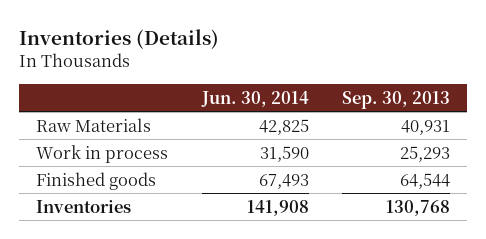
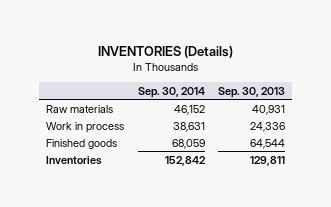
- Inventories (Details)
+ INVENTORIES (Details)
- | Jun. 30, 2014 | Sep. 30, 2013
+ | Sep. 30, 2014 | Sep. 30, 2013
- Raw Materials | 42,825 | 40,931
- Work in process | 31,590 | 25,293
+ Raw materials | 46,152 | 40,931
+ Work in process | 38,631 | 24,336
- Inventories | 141,908 | 130,768
+ Inventories | 152,842 | 129,811

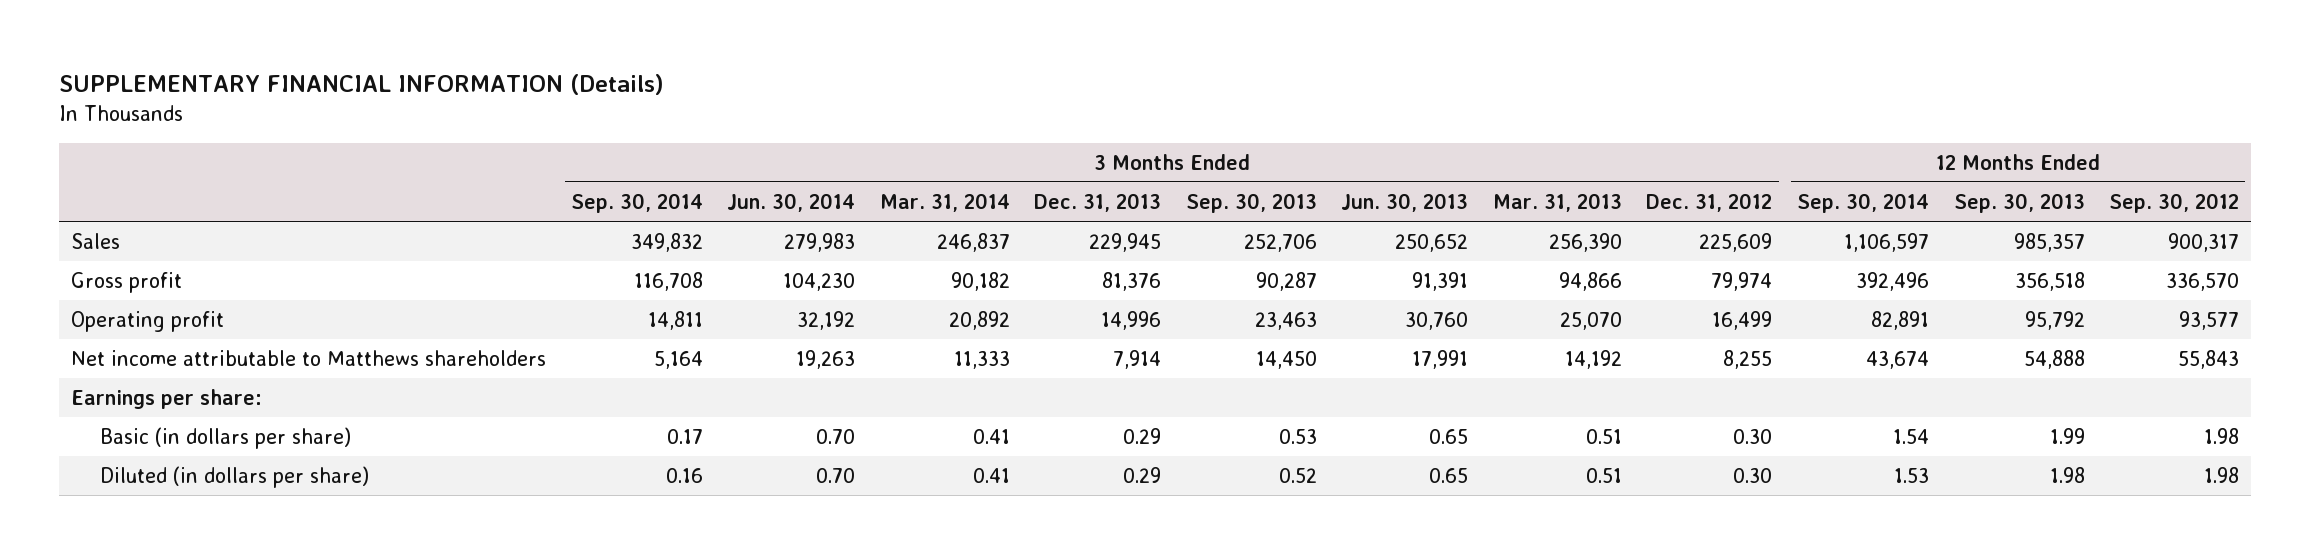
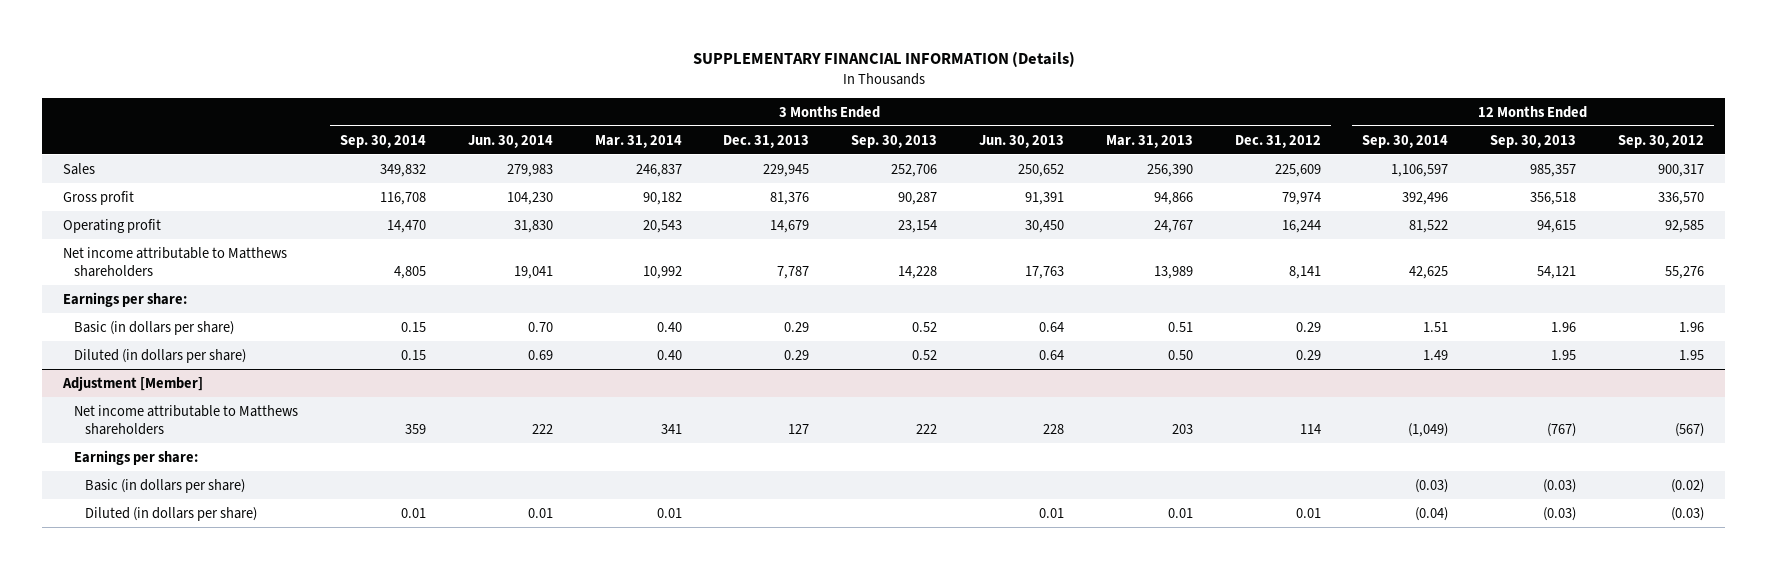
- Operating profit | 14,811 | 32,192 | 20,892 | 14,996 | 23,463 | 30,760 | 25,070 | 16,499 | 82,891 | 95,792 | 93,577
- Net income attributable to Matthews shareholders | 5,164 | 19,263 | 11,333 | 7,914 | 14,450 | 17,991 | 14,192 | 8,255 | 43,674 | 54,888 | 55,843
+ Operating profit | 14,470 | 31,830 | 20,543 | 14,679 | 23,154 | 30,450 | 24,767 | 16,244 | 81,522 | 94,615 | 92,585
+ Net income attributable to Matthews shareholders | 4,805 | 19,041 | 10,992 | 7,787 | 14,228 | 17,763 | 13,989 | 8,141 | 42,625 | 54,121 | 55,276
- Basic (in dollars per share) | 0.17 | 0.70 | 0.41 | 0.29 | 0.53 | 0.65 | 0.51 | 0.30 | 1.54 | 1.99 | 1.98
- Diluted (in dollars per share) | 0.16 | 0.70 | 0.41 | 0.29 | 0.52 | 0.65 | 0.51 | 0.30 | 1.53 | 1.98 | 1.98
+ Basic (in dollars per share) | 0.15 | 0.70 | 0.40 | 0.29 | 0.52 | 0.64 | 0.51 | 0.29 | 1.51 | 1.96 | 1.96
+ Diluted (in dollars per share) | 0.15 | 0.69 | 0.40 | 0.29 | 0.52 | 0.64 | 0.50 | 0.29 | 1.49 | 1.95 | 1.95
+ Adjustment [Member]
+ Net income attributable to Matthews shareholders | 359 | 222 | 341 | 127 | 222 | 228 | 203 | 114 | (1,049) | (767) | (567)
+ Earnings per share:
+ Basic (in dollars per share) | | | | | | | | | (0.03) | (0.03) | (0.02)
+ Diluted (in dollars per share) | 0.01 | 0.01 | 0.01 | | | 0.01 | 0.01 | 0.01 | (0.04) | (0.03) | (0.03)

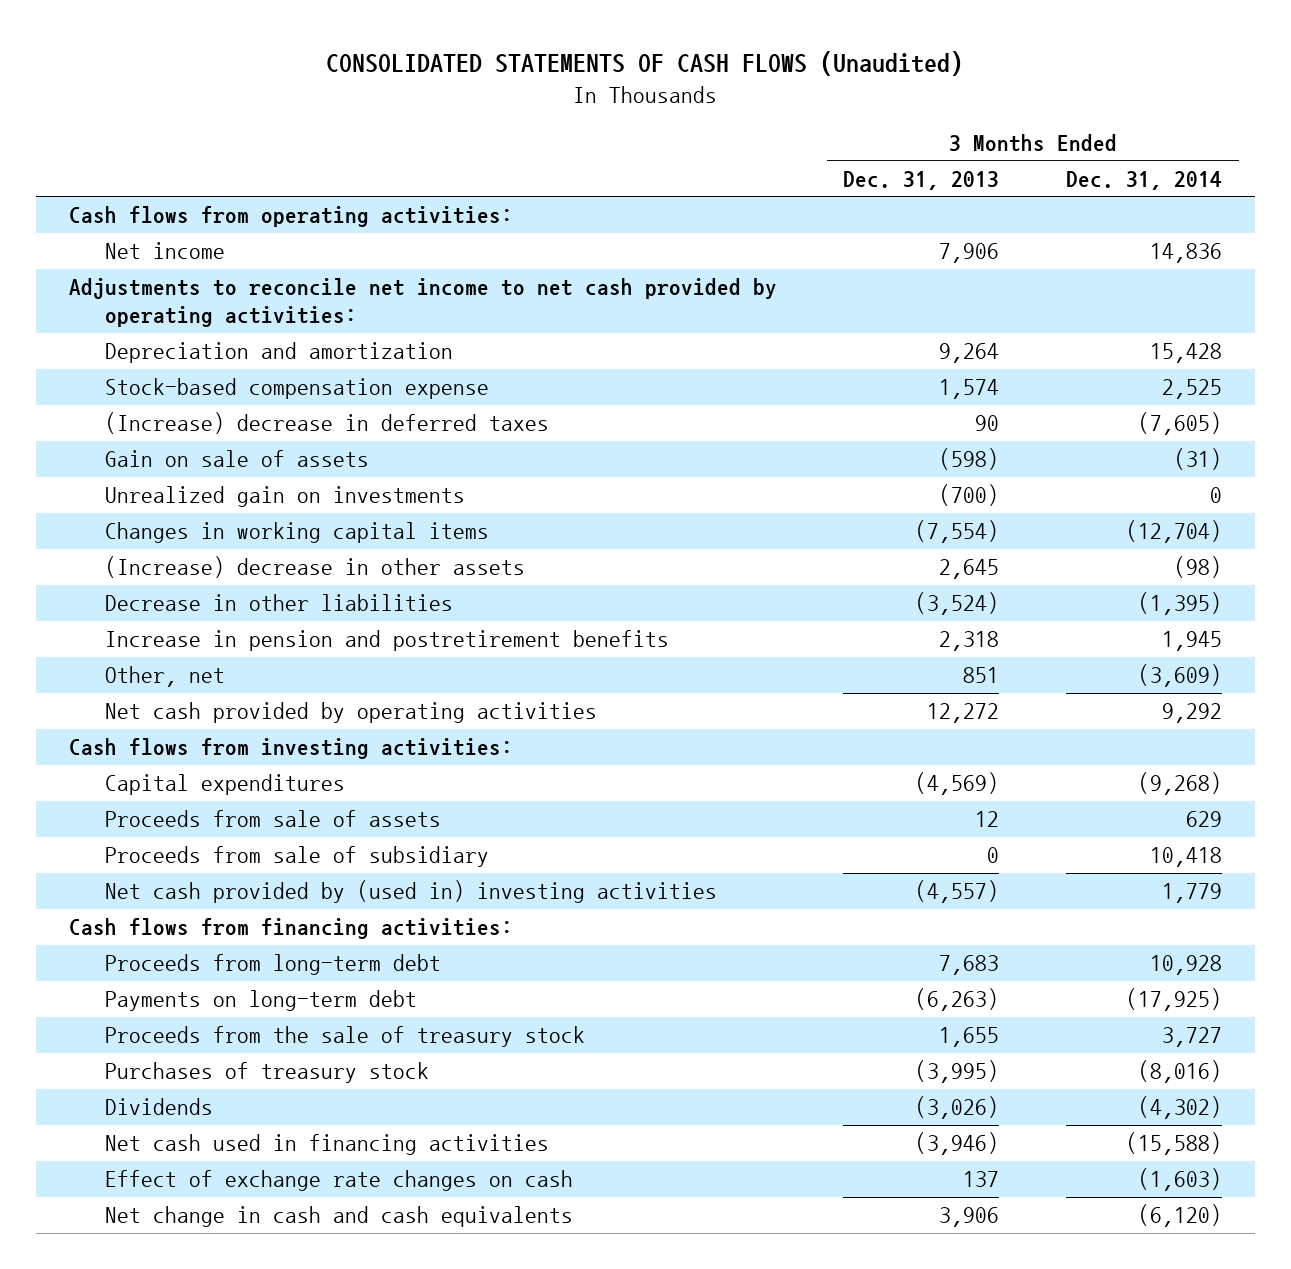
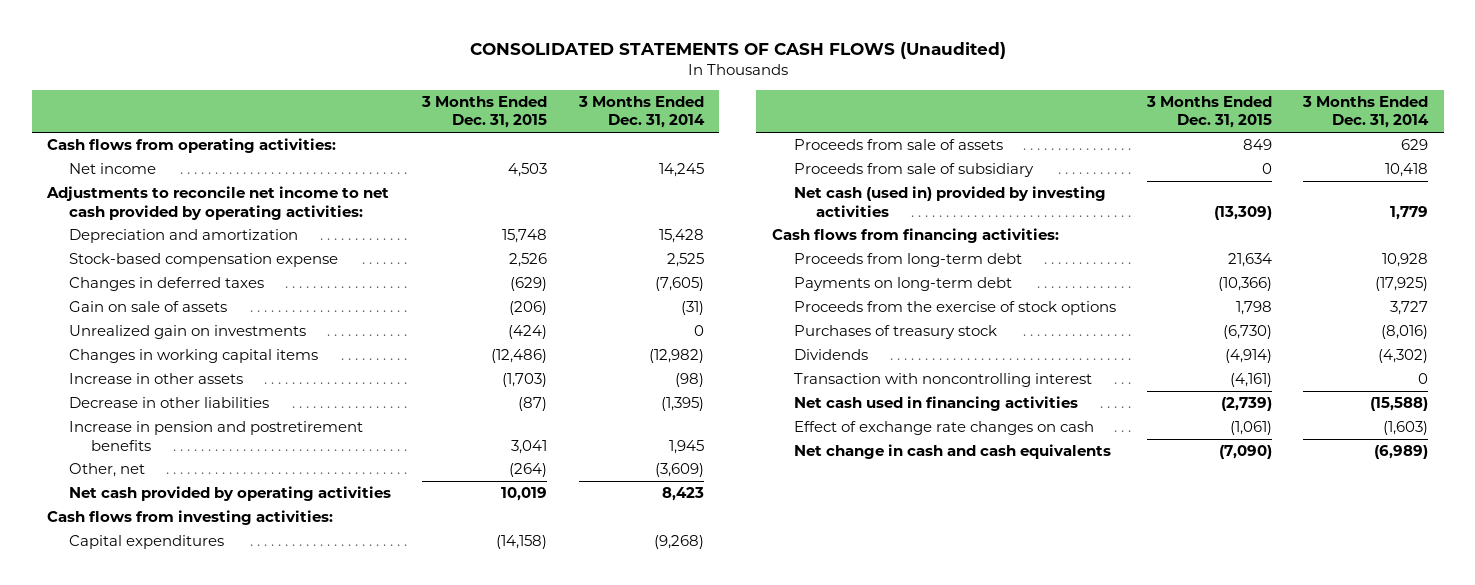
- | 3 Months Ended Dec. 31, 2013 | 3 Months Ended Dec. 31, 2014
+ | 3 Months Ended Dec. 31, 2015 | 3 Months Ended Dec. 31, 2014
- Net income | 7,906 | 14,836
+ Net income | 4,503 | 14,245
- (Increase) decrease in deferred taxes | 90 | (7,605)
+ Changes in deferred taxes | (629) | (7,605)
- Changes in working capital items | (7,554) | (12,704)
- (Increase) decrease in other assets | 2,645 | (98)
+ Changes in working capital items | (12,486) | (12,982)
+ Increase in other assets | (1,703) | (98)
- Net cash provided by operating activities | 12,272 | 9,292
+ Net cash provided by operating activities | 10,019 | 8,423
- Net cash provided by (used in) investing activities | (4,557) | 1,779
+ Net cash (used in) provided by investing activities | (13,309) | 1,779
- Proceeds from the sale of treasury stock | 1,655 | 3,727
+ Proceeds from the exercise of stock options | 1,798 | 3,727
+ Transaction with noncontrolling interest | (4,161) | 0
- Net change in cash and cash equivalents | 3,906 | (6,120)
+ Net change in cash and cash equivalents | (7,090) | (6,989)

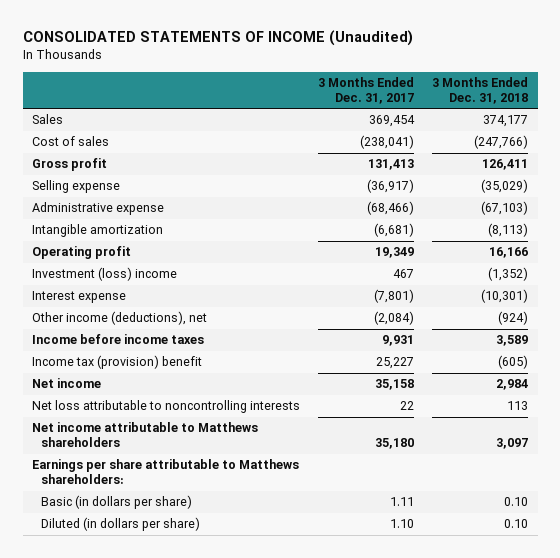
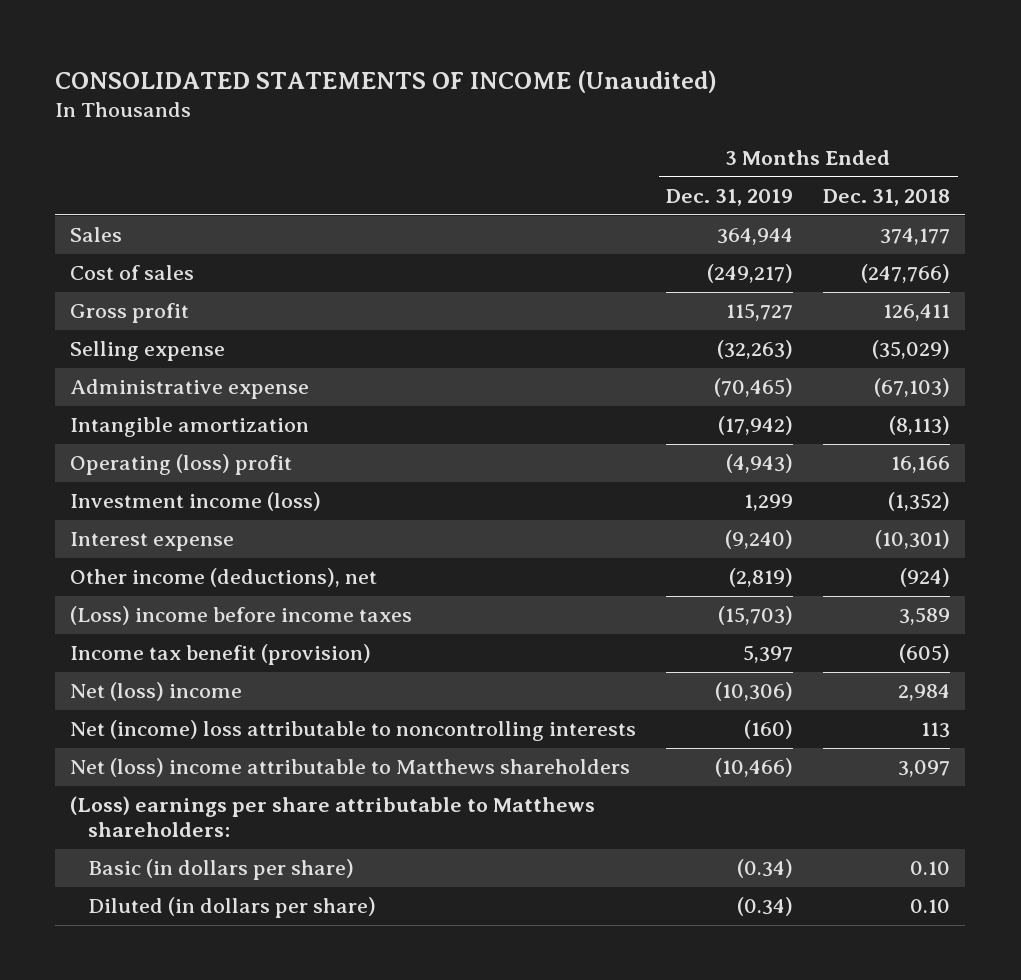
- | 3 Months Ended Dec. 31, 2017 | 3 Months Ended Dec. 31, 2018
+ | 3 Months Ended Dec. 31, 2019 | 3 Months Ended Dec. 31, 2018
- Operating profit | 19,349 | 16,166
- Investment (loss) income | 467 | (1,352)
+ Operating (loss) profit | (4,943) | 16,166
+ Investment income (loss) | 1,299 | (1,352)
- Income before income taxes | 9,931 | 3,589
- Income tax (provision) benefit | 25,227 | (605)
- Net income | 35,158 | 2,984
- Net loss attributable to noncontrolling interests | 22 | 113
- Net income attributable to Matthews shareholders | 35,180 | 3,097
- Earnings per share attributable to Matthews shareholders:
+ (Loss) income before income taxes | (15,703) | 3,589
+ Income tax benefit (provision) | 5,397 | (605)
+ Net (loss) income | (10,306) | 2,984
+ Net (income) loss attributable to noncontrolling interests | (160) | 113
+ Net (loss) income attributable to Matthews shareholders | (10,466) | 3,097
+ (Loss) earnings per share attributable to Matthews shareholders:

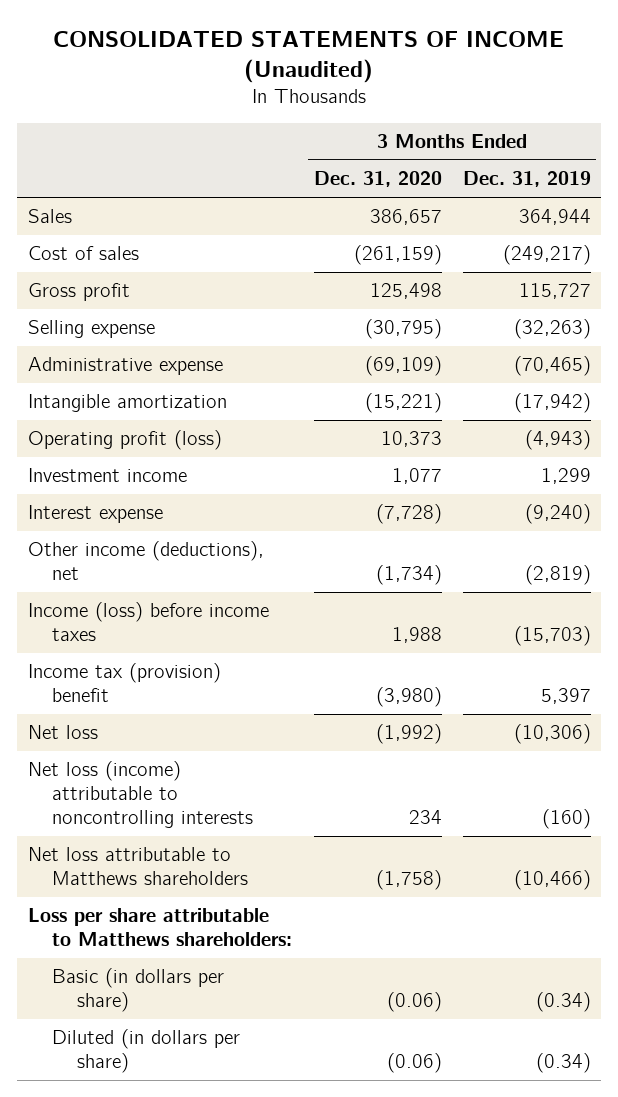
- | 3 Months Ended Dec. 31, 2019 | 3 Months Ended Dec. 31, 2018
+ | 3 Months Ended Dec. 31, 2020 | 3 Months Ended Dec. 31, 2019
- Operating (loss) profit | (4,943) | 16,166
- Investment income (loss) | 1,299 | (1,352)
+ Operating profit (loss) | 10,373 | (4,943)
+ Investment income | 1,077 | 1,299
- (Loss) income before income taxes | (15,703) | 3,589
- Income tax benefit (provision) | 5,397 | (605)
- Net (loss) income | (10,306) | 2,984
- Net (income) loss attributable to noncontrolling interests | (160) | 113
- Net (loss) income attributable to Matthews shareholders | (10,466) | 3,097
- (Loss) earnings per share attributable to Matthews shareholders:
+ Income (loss) before income taxes | 1,988 | (15,703)
+ Income tax (provision) benefit | (3,980) | 5,397
+ Net loss | (1,992) | (10,306)
+ Net loss (income) attributable to noncontrolling interests | 234 | (160)
+ Net loss attributable to Matthews shareholders | (1,758) | (10,466)
+ Loss per share attributable to Matthews shareholders:

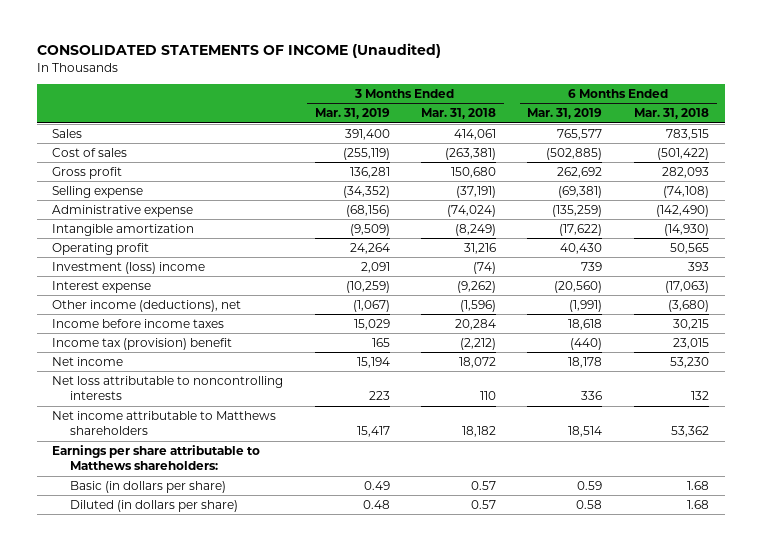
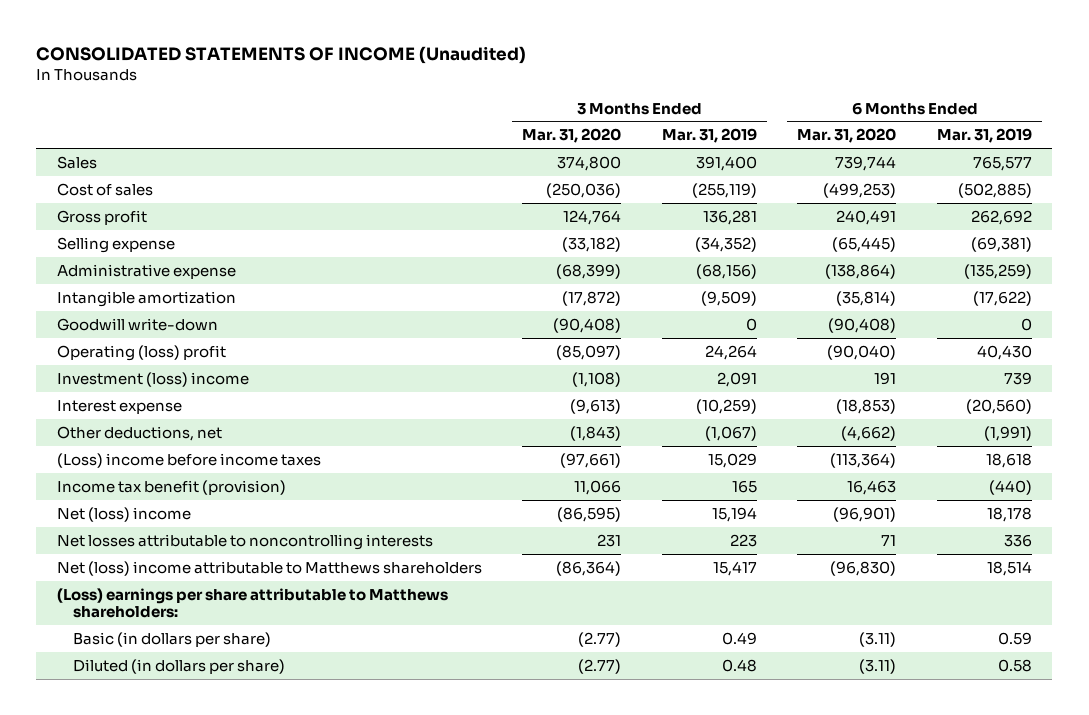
- | 3 Months Ended Mar. 31, 2019 | 3 Months Ended Mar. 31, 2018 | 6 Months Ended Mar. 31, 2019 | 6 Months Ended Mar. 31, 2018
+ | 3 Months Ended Mar. 31, 2020 | 3 Months Ended Mar. 31, 2019 | 6 Months Ended Mar. 31, 2020 | 6 Months Ended Mar. 31, 2019
- Operating profit | 24,264 | 31,216 | 40,430 | 50,565
+ Goodwill write-down | (90,408) | 0 | (90,408) | 0
+ Operating (loss) profit | (85,097) | 24,264 | (90,040) | 40,430
- Other income (deductions), net | (1,067) | (1,596) | (1,991) | (3,680)
- Income before income taxes | 15,029 | 20,284 | 18,618 | 30,215
- Income tax (provision) benefit | 165 | (2,212) | (440) | 23,015
- Net income | 15,194 | 18,072 | 18,178 | 53,230
- Net loss attributable to noncontrolling interests | 223 | 110 | 336 | 132
- Net income attributable to Matthews shareholders | 15,417 | 18,182 | 18,514 | 53,362
- Earnings per share attributable to Matthews shareholders:
+ Other deductions, net | (1,843) | (1,067) | (4,662) | (1,991)
+ (Loss) income before income taxes | (97,661) | 15,029 | (113,364) | 18,618
+ Income tax benefit (provision) | 11,066 | 165 | 16,463 | (440)
+ Net (loss) income | (86,595) | 15,194 | (96,901) | 18,178
+ Net losses attributable to noncontrolling interests | 231 | 223 | 71 | 336
+ Net (loss) income attributable to Matthews shareholders | (86,364) | 15,417 | (96,830) | 18,514
+ (Loss) earnings per share attributable to Matthews shareholders:

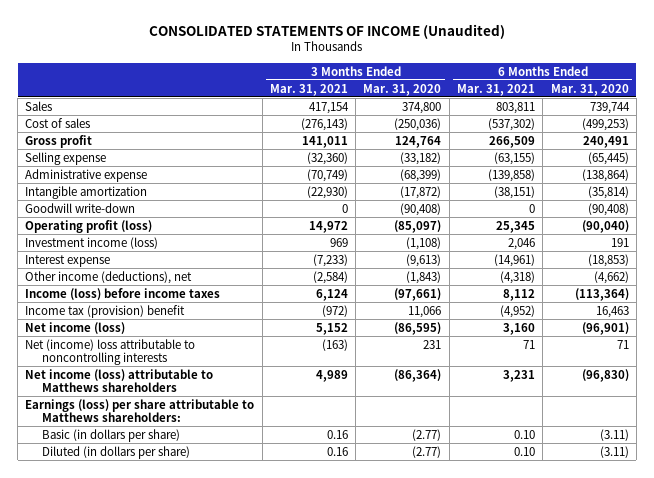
- | 3 Months Ended Mar. 31, 2020 | 3 Months Ended Mar. 31, 2019 | 6 Months Ended Mar. 31, 2020 | 6 Months Ended Mar. 31, 2019
+ | 3 Months Ended Mar. 31, 2021 | 3 Months Ended Mar. 31, 2020 | 6 Months Ended Mar. 31, 2021 | 6 Months Ended Mar. 31, 2020
- Operating (loss) profit | (85,097) | 24,264 | (90,040) | 40,430
- Investment (loss) income | (1,108) | 2,091 | 191 | 739
+ Operating profit (loss) | 14,972 | (85,097) | 25,345 | (90,040)
+ Investment income (loss) | 969 | (1,108) | 2,046 | 191
- Other deductions, net | (1,843) | (1,067) | (4,662) | (1,991)
- (Loss) income before income taxes | (97,661) | 15,029 | (113,364) | 18,618
- Income tax benefit (provision) | 11,066 | 165 | 16,463 | (440)
- Net (loss) income | (86,595) | 15,194 | (96,901) | 18,178
- Net losses attributable to noncontrolling interests | 231 | 223 | 71 | 336
- Net (loss) income attributable to Matthews shareholders | (86,364) | 15,417 | (96,830) | 18,514
- (Loss) earnings per share attributable to Matthews shareholders:
+ Other income (deductions), net | (2,584) | (1,843) | (4,318) | (4,662)
+ Income (loss) before income taxes | 6,124 | (97,661) | 8,112 | (113,364)
+ Income tax (provision) benefit | (972) | 11,066 | (4,952) | 16,463
+ Net income (loss) | 5,152 | (86,595) | 3,160 | (96,901)
+ Net (income) loss attributable to noncontrolling interests | (163) | 231 | 71 | 71
+ Net income (loss) attributable to Matthews shareholders | 4,989 | (86,364) | 3,231 | (96,830)
+ Earnings (loss) per share attributable to Matthews shareholders:

